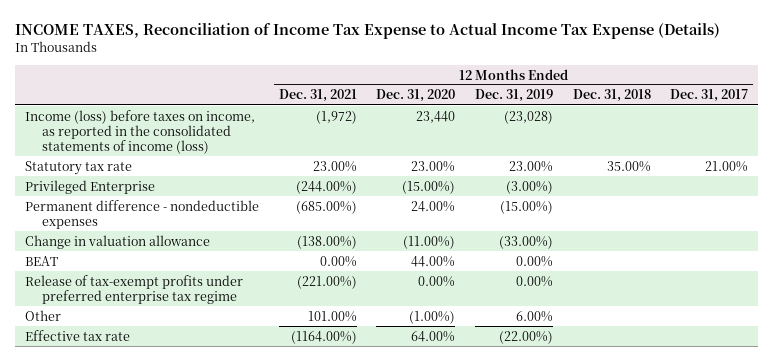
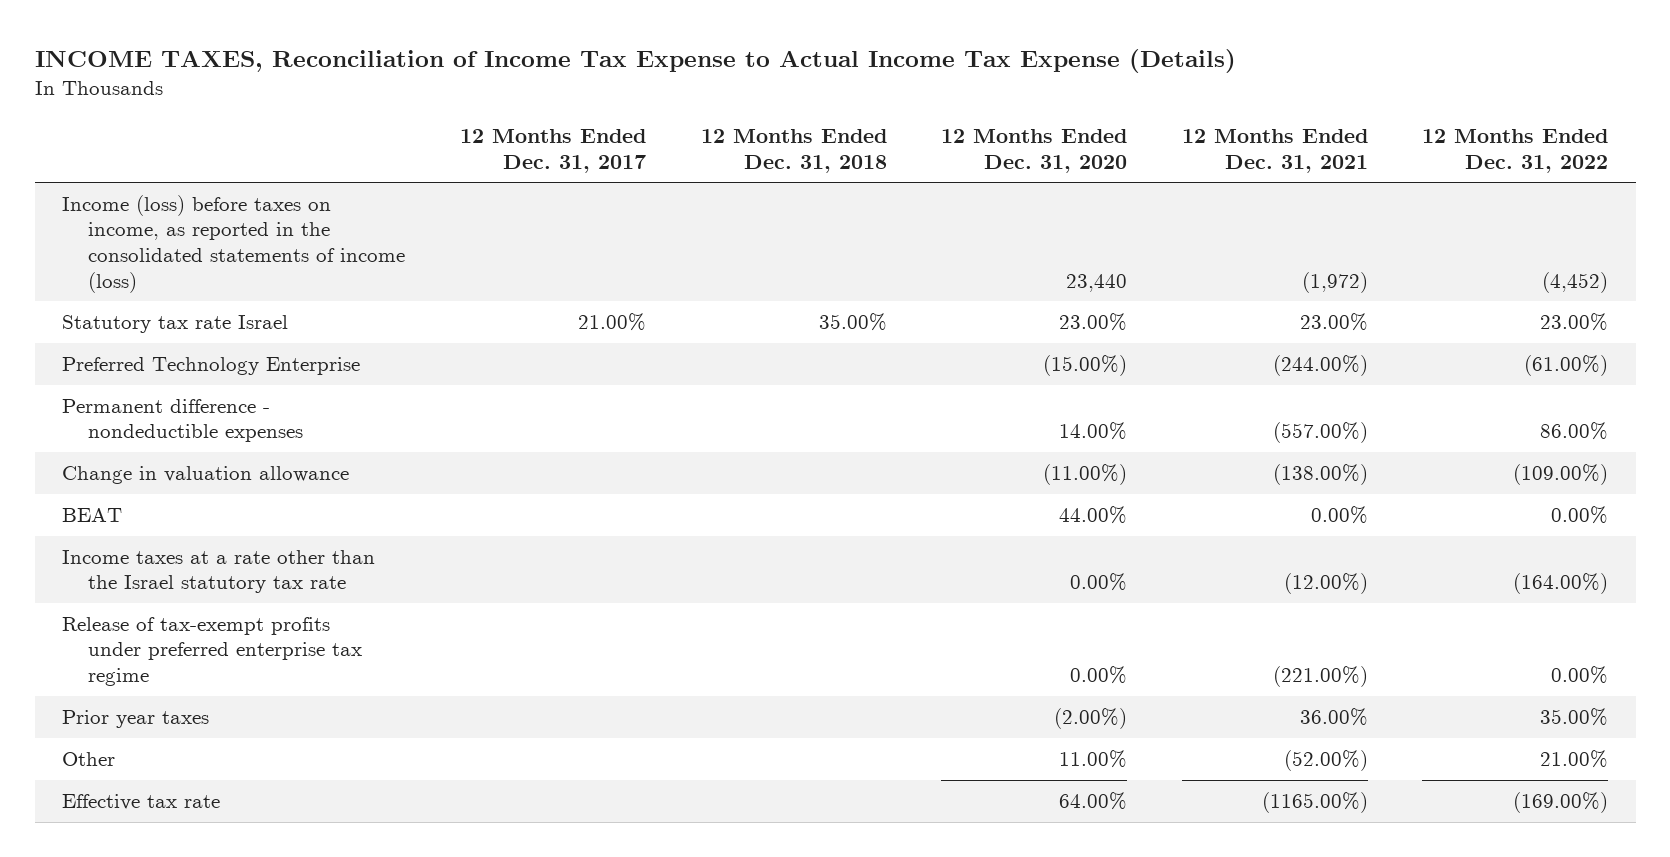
- | 12 Months Ended Dec. 31, 2021 | 12 Months Ended Dec. 31, 2020 | 12 Months Ended Dec. 31, 2019 | 12 Months Ended Dec. 31, 2018 | 12 Months Ended Dec. 31, 2017
+ | 12 Months Ended Dec. 31, 2017 | 12 Months Ended Dec. 31, 2018 | 12 Months Ended Dec. 31, 2020 | 12 Months Ended Dec. 31, 2021 | 12 Months Ended Dec. 31, 2022
- Statutory tax rate | 23.00% | 23.00% | 23.00% | 35.00% | 21.00%
- Privileged Enterprise | (244.00%) | (15.00%) | (3.00%) | |
- Permanent difference - nondeductible expenses | (685.00%) | 24.00% | (15.00%) | |
+ Statutory tax rate Israel | 21.00% | 35.00% | 23.00% | 23.00% | 23.00%
+ Preferred Technology Enterprise | | | (15.00%) | (244.00%) | (61.00%)
+ Permanent difference - nondeductible expenses | | | 14.00% | (557.00%) | 86.00%
+ Income taxes at a rate other than the Israel statutory tax rate | | | 0.00% | (12.00%) | (164.00%)
- Other | 101.00% | (1.00%) | 6.00% | |
- Effective tax rate | (1164.00%) | 64.00% | (22.00%) | |
+ Prior year taxes | | | (2.00%) | 36.00% | 35.00%
+ Other | | | 11.00% | (52.00%) | 21.00%
+ Effective tax rate | | | 64.00% | (1165.00%) | (169.00%)

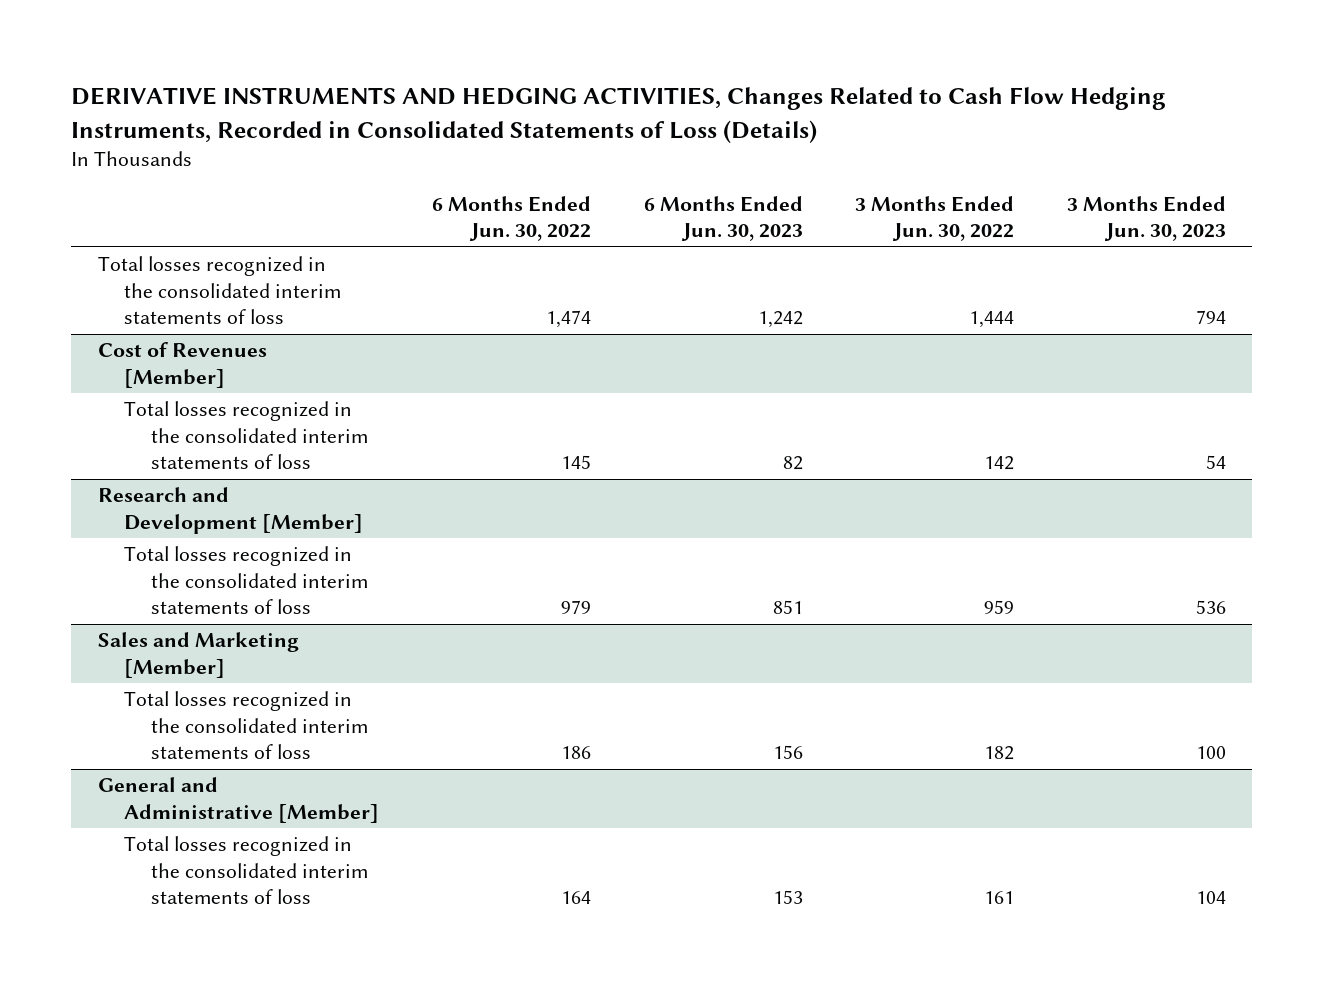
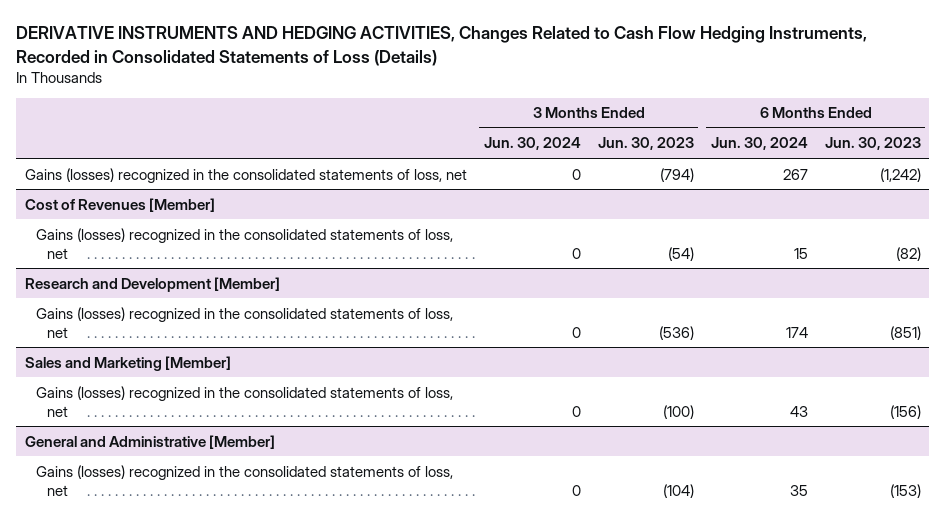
- | 6 Months Ended Jun. 30, 2022 | 6 Months Ended Jun. 30, 2023 | 3 Months Ended Jun. 30, 2022 | 3 Months Ended Jun. 30, 2023
+ | 3 Months Ended Jun. 30, 2024 | 3 Months Ended Jun. 30, 2023 | 6 Months Ended Jun. 30, 2024 | 6 Months Ended Jun. 30, 2023
- Total losses recognized in the consolidated interim statements of loss | 1,474 | 1,242 | 1,444 | 794
+ Gains (losses) recognized in the consolidated statements of loss, net | 0 | (794) | 267 | (1,242)
@ Cost of Revenues [Member]
- Total losses recognized in the consolidated interim statements of loss | 145 | 82 | 142 | 54
+ Gains (losses) recognized in the consolidated statements of loss, net | 0 | (54) | 15 | (82)
@ Research and Development [Member]
- Total losses recognized in the consolidated interim statements of loss | 979 | 851 | 959 | 536
+ Gains (losses) recognized in the consolidated statements of loss, net | 0 | (536) | 174 | (851)
@ Sales and Marketing [Member]
- Total losses recognized in the consolidated interim statements of loss | 186 | 156 | 182 | 100
+ Gains (losses) recognized in the consolidated statements of loss, net | 0 | (100) | 43 | (156)
@ General and Administrative [Member]
- Total losses recognized in the consolidated interim statements of loss | 164 | 153 | 161 | 104
+ Gains (losses) recognized in the consolidated statements of loss, net | 0 | (104) | 35 | (153)

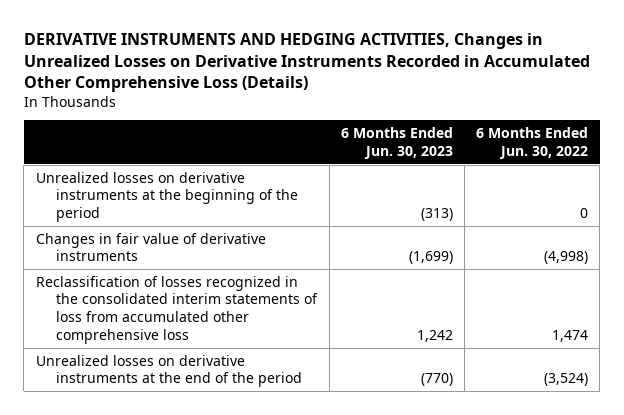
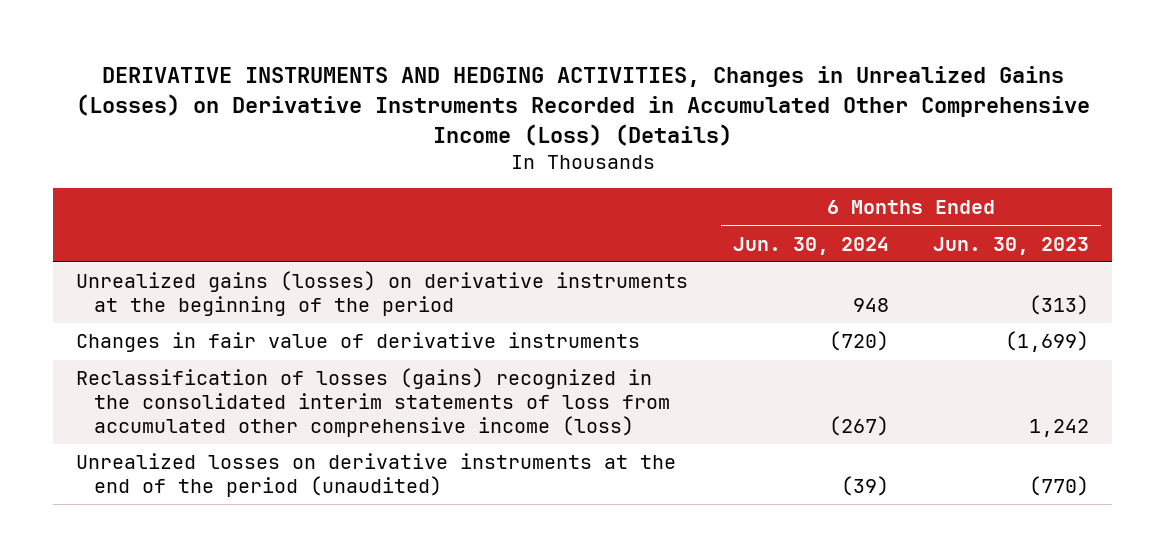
- DERIVATIVE INSTRUMENTS AND HEDGING ACTIVITIES, Changes in Unrealized Losses on Derivative Instruments Recorded in Accumulated Other Comprehensive Loss (Details)
+ DERIVATIVE INSTRUMENTS AND HEDGING ACTIVITIES, Changes in Unrealized Gains (Losses) on Derivative Instruments Recorded in Accumulated Other Comprehensive Income (Loss) (Details)
- | 6 Months Ended Jun. 30, 2023 | 6 Months Ended Jun. 30, 2022
+ | 6 Months Ended Jun. 30, 2024 | 6 Months Ended Jun. 30, 2023
- Unrealized losses on derivative instruments at the beginning of the period | (313) | 0
+ Unrealized gains (losses) on derivative instruments at the beginning of the period | 948 | (313)
- Reclassification of losses recognized in the consolidated interim statements of loss from accumulated other comprehensive loss | 1,242 | 1,474
- Unrealized losses on derivative instruments at the end of the period | (770) | (3,524)
+ Reclassification of losses (gains) recognized in the consolidated interim statements of loss from accumulated other comprehensive income (loss) | (267) | 1,242
+ Unrealized losses on derivative instruments at the end of the period (unaudited) | (39) | (770)

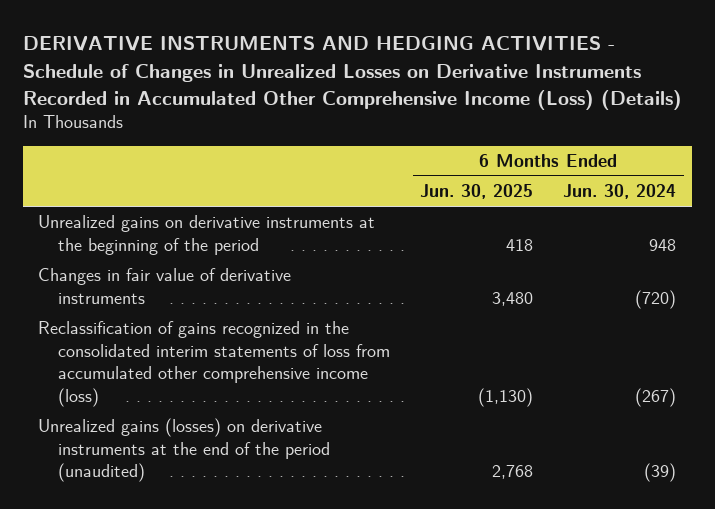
- DERIVATIVE INSTRUMENTS AND HEDGING ACTIVITIES, Changes in Unrealized Gains (Losses) on Derivative Instruments Recorded in Accumulated Other Comprehensive Income (Loss) (Details)
+ DERIVATIVE INSTRUMENTS AND HEDGING ACTIVITIES - Schedule of Changes in Unrealized Losses on Derivative Instruments Recorded in Accumulated Other Comprehensive Income (Loss) (Details)
- | 6 Months Ended Jun. 30, 2024 | 6 Months Ended Jun. 30, 2023
+ | 6 Months Ended Jun. 30, 2025 | 6 Months Ended Jun. 30, 2024
- Unrealized gains (losses) on derivative instruments at the beginning of the period | 948 | (313)
+ Unrealized gains on derivative instruments at the beginning of the period | 418 | 948
- Reclassification of losses (gains) recognized in the consolidated interim statements of loss from accumulated other comprehensive income (loss) | (267) | 1,242
- Unrealized losses on derivative instruments at the end of the period (unaudited) | (39) | (770)
+ Reclassification of gains recognized in the consolidated interim statements of loss from accumulated other comprehensive income (loss) | (1,130) | (267)
+ Unrealized gains (losses) on derivative instruments at the end of the period (unaudited) | 2,768 | (39)

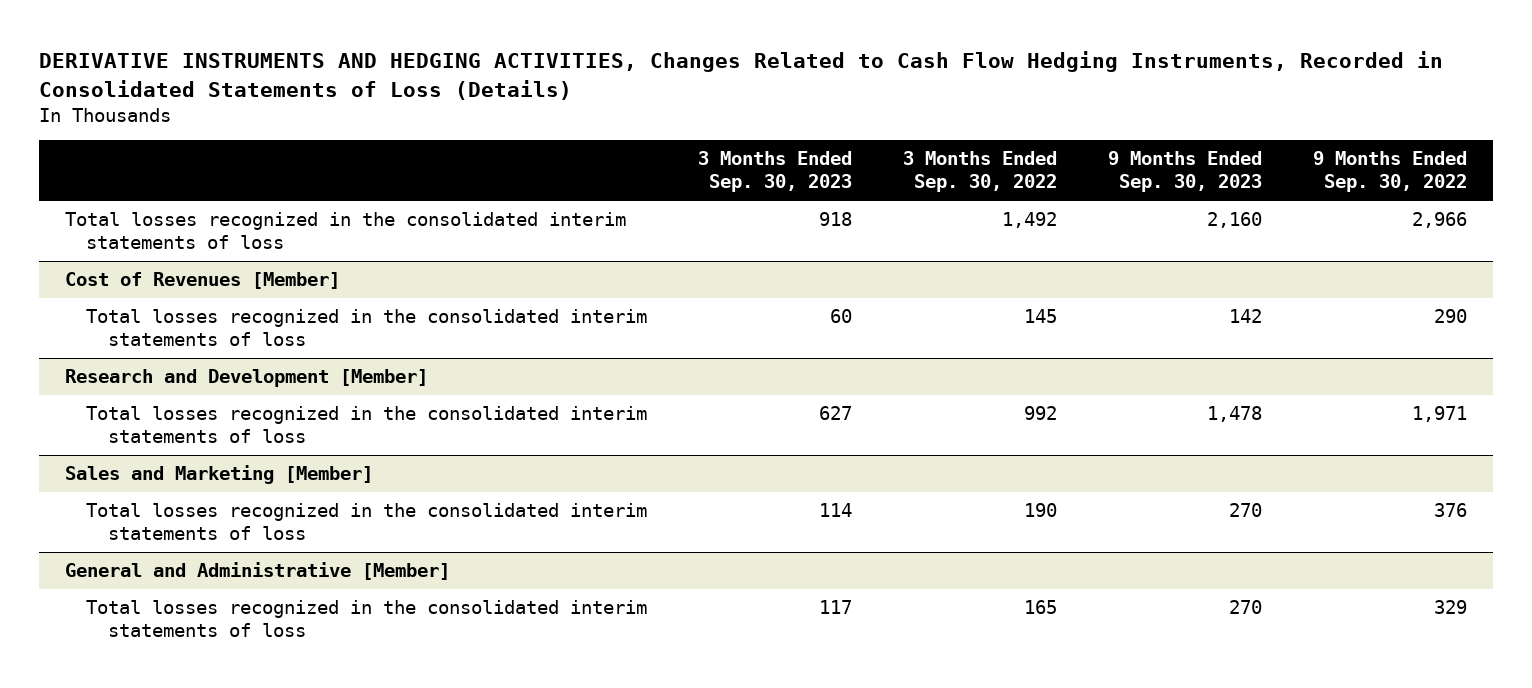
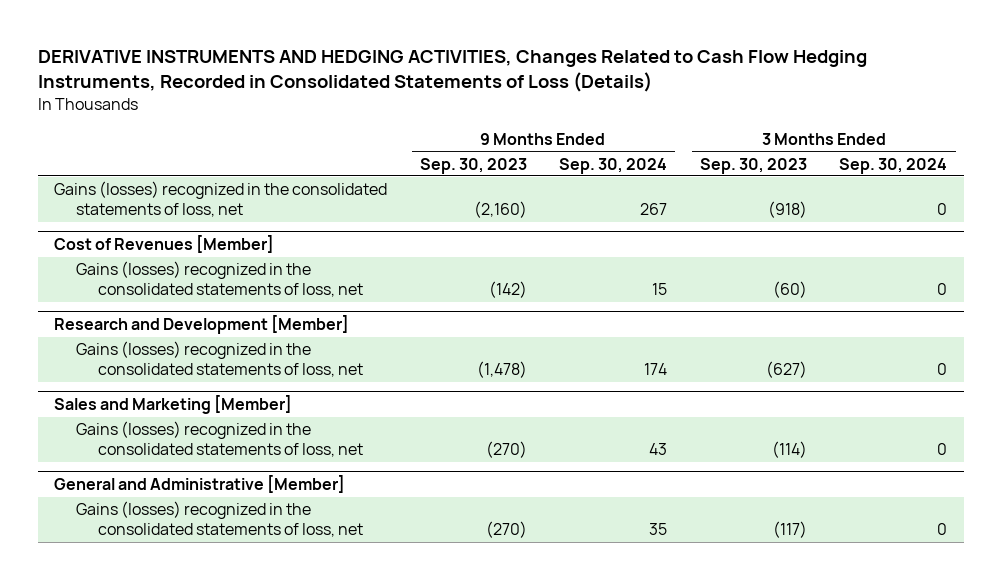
- | 3 Months Ended Sep. 30, 2023 | 3 Months Ended Sep. 30, 2022 | 9 Months Ended Sep. 30, 2023 | 9 Months Ended Sep. 30, 2022
+ | 9 Months Ended Sep. 30, 2023 | 9 Months Ended Sep. 30, 2024 | 3 Months Ended Sep. 30, 2023 | 3 Months Ended Sep. 30, 2024
- Total losses recognized in the consolidated interim statements of loss | 918 | 1,492 | 2,160 | 2,966
+ Gains (losses) recognized in the consolidated statements of loss, net | (2,160) | 267 | (918) | 0
@ Cost of Revenues [Member]
- Total losses recognized in the consolidated interim statements of loss | 60 | 145 | 142 | 290
+ Gains (losses) recognized in the consolidated statements of loss, net | (142) | 15 | (60) | 0
@ Research and Development [Member]
- Total losses recognized in the consolidated interim statements of loss | 627 | 992 | 1,478 | 1,971
+ Gains (losses) recognized in the consolidated statements of loss, net | (1,478) | 174 | (627) | 0
@ Sales and Marketing [Member]
- Total losses recognized in the consolidated interim statements of loss | 114 | 190 | 270 | 376
+ Gains (losses) recognized in the consolidated statements of loss, net | (270) | 43 | (114) | 0
@ General and Administrative [Member]
- Total losses recognized in the consolidated interim statements of loss | 117 | 165 | 270 | 329
+ Gains (losses) recognized in the consolidated statements of loss, net | (270) | 35 | (117) | 0

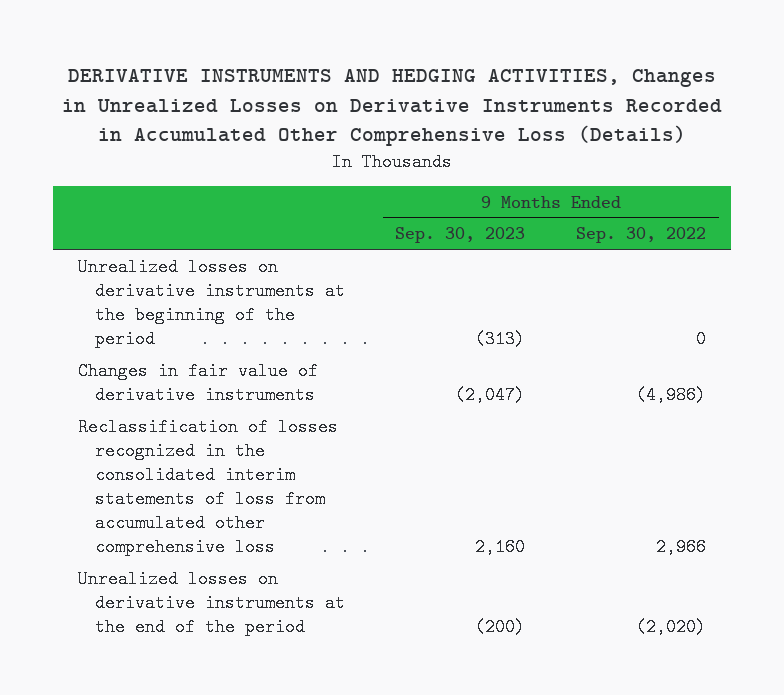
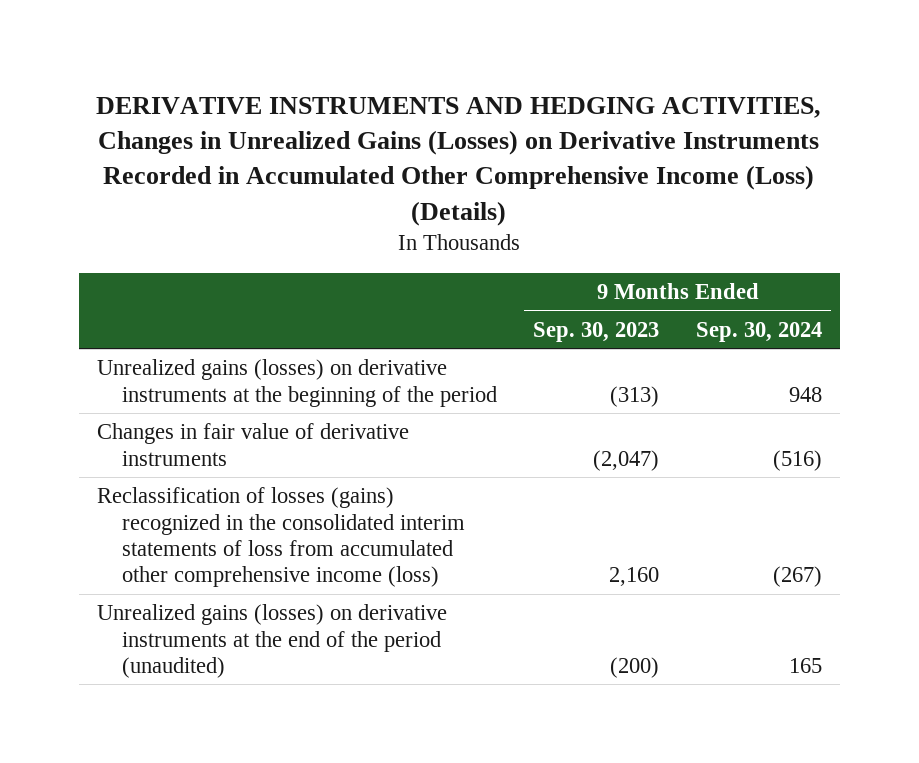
- DERIVATIVE INSTRUMENTS AND HEDGING ACTIVITIES, Changes in Unrealized Losses on Derivative Instruments Recorded in Accumulated Other Comprehensive Loss (Details)
+ DERIVATIVE INSTRUMENTS AND HEDGING ACTIVITIES, Changes in Unrealized Gains (Losses) on Derivative Instruments Recorded in Accumulated Other Comprehensive Income (Loss) (Details)
- | 9 Months Ended Sep. 30, 2023 | 9 Months Ended Sep. 30, 2022
+ | 9 Months Ended Sep. 30, 2023 | 9 Months Ended Sep. 30, 2024
- Unrealized losses on derivative instruments at the beginning of the period | (313) | 0
+ Unrealized gains (losses) on derivative instruments at the beginning of the period | (313) | 948
- Reclassification of losses recognized in the consolidated interim statements of loss from accumulated other comprehensive loss | 2,160 | 2,966
- Unrealized losses on derivative instruments at the end of the period | (200) | (2,020)
+ Reclassification of losses (gains) recognized in the consolidated interim statements of loss from accumulated other comprehensive income (loss) | 2,160 | (267)
+ Unrealized gains (losses) on derivative instruments at the end of the period (unaudited) | (200) | 165

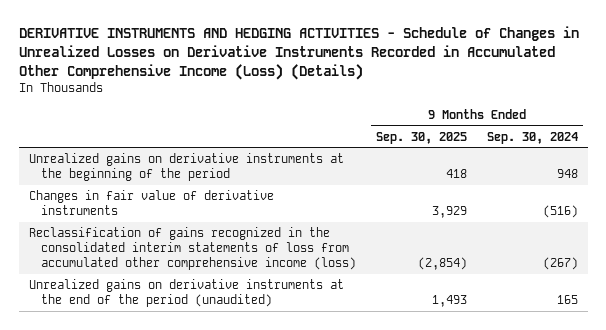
- DERIVATIVE INSTRUMENTS AND HEDGING ACTIVITIES, Changes in Unrealized Gains (Losses) on Derivative Instruments Recorded in Accumulated Other Comprehensive Income (Loss) (Details)
+ DERIVATIVE INSTRUMENTS AND HEDGING ACTIVITIES - Schedule of Changes in Unrealized Losses on Derivative Instruments Recorded in Accumulated Other Comprehensive Income (Loss) (Details)
- | 9 Months Ended Sep. 30, 2023 | 9 Months Ended Sep. 30, 2024
+ | 9 Months Ended Sep. 30, 2025 | 9 Months Ended Sep. 30, 2024
- Unrealized gains (losses) on derivative instruments at the beginning of the period | (313) | 948
+ Unrealized gains on derivative instruments at the beginning of the period | 418 | 948
- Reclassification of losses (gains) recognized in the consolidated interim statements of loss from accumulated other comprehensive income (loss) | 2,160 | (267)
- Unrealized gains (losses) on derivative instruments at the end of the period (unaudited) | (200) | 165
+ Reclassification of gains recognized in the consolidated interim statements of loss from accumulated other comprehensive income (loss) | (2,854) | (267)
+ Unrealized gains on derivative instruments at the end of the period (unaudited) | 1,493 | 165

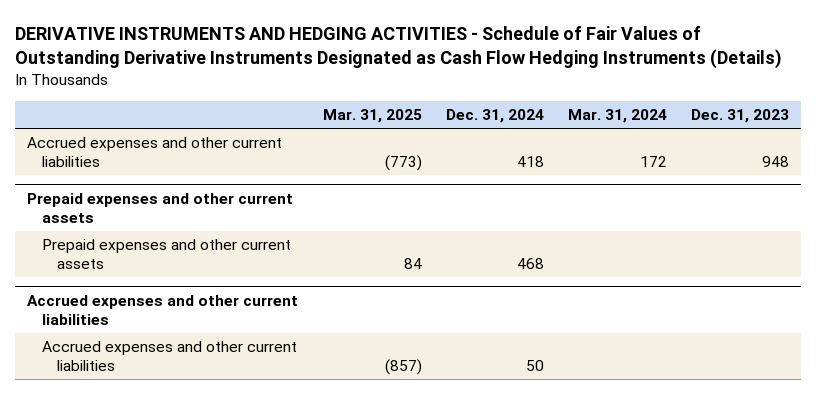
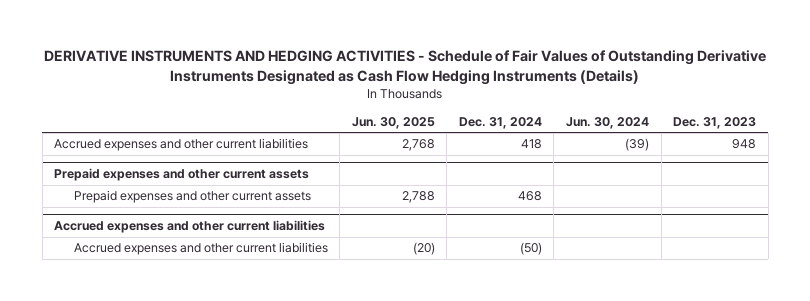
- | Mar. 31, 2025 | Dec. 31, 2024 | Mar. 31, 2024 | Dec. 31, 2023
+ | Jun. 30, 2025 | Dec. 31, 2024 | Jun. 30, 2024 | Dec. 31, 2023
@ Accrued expenses and other current liabilities
- Accrued expenses and other current liabilities | (857) | 50 | |
+ Accrued expenses and other current liabilities | (20) | (50) | |

